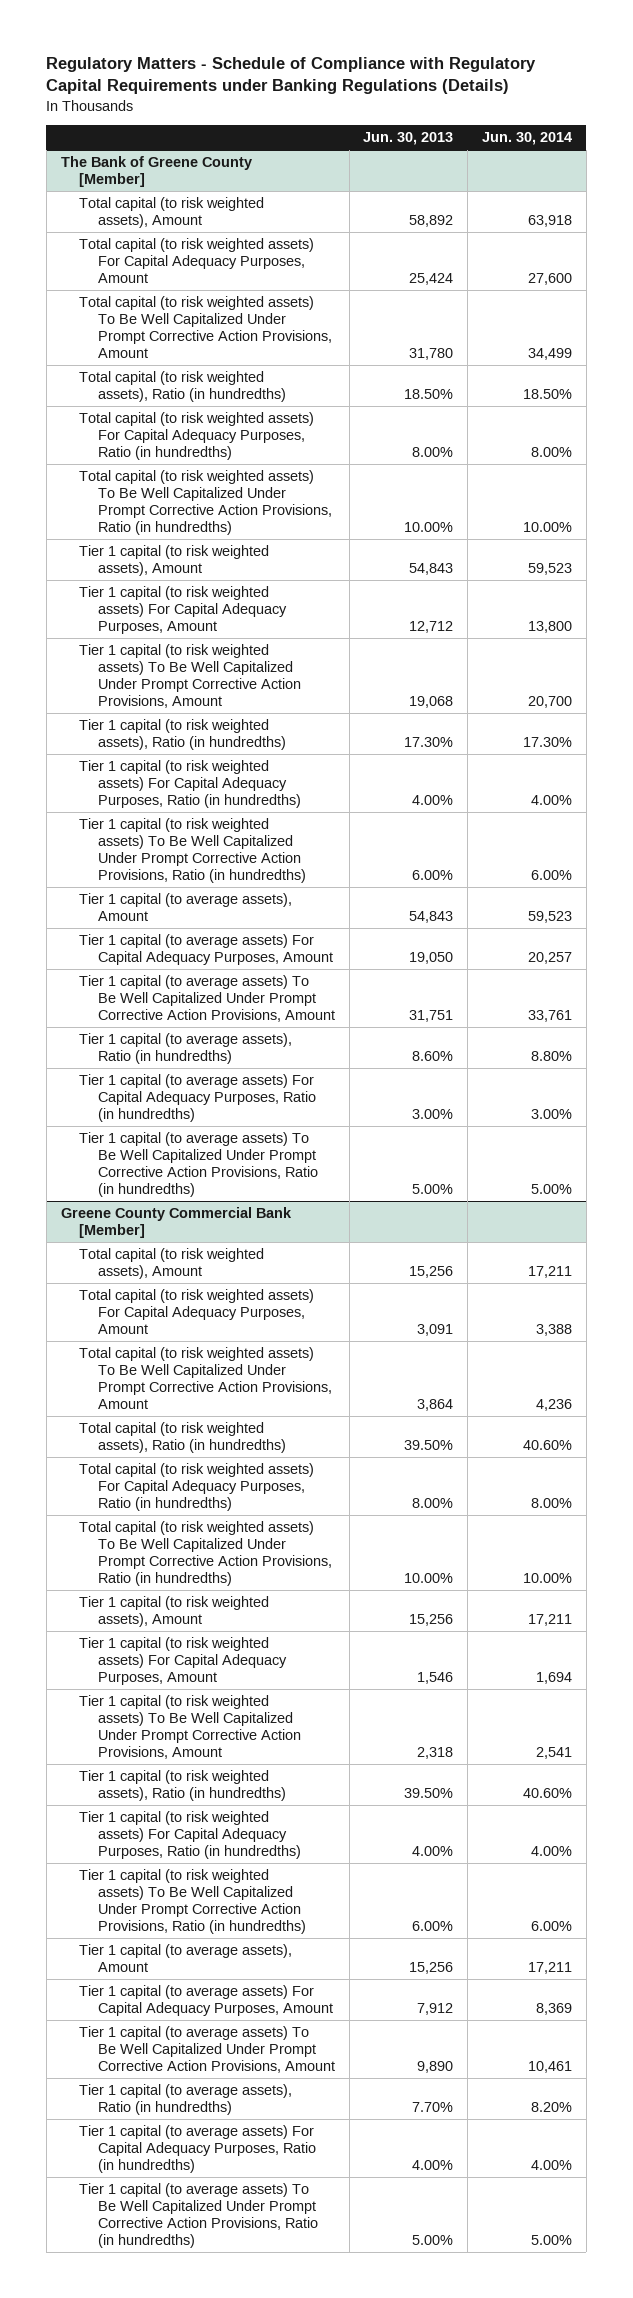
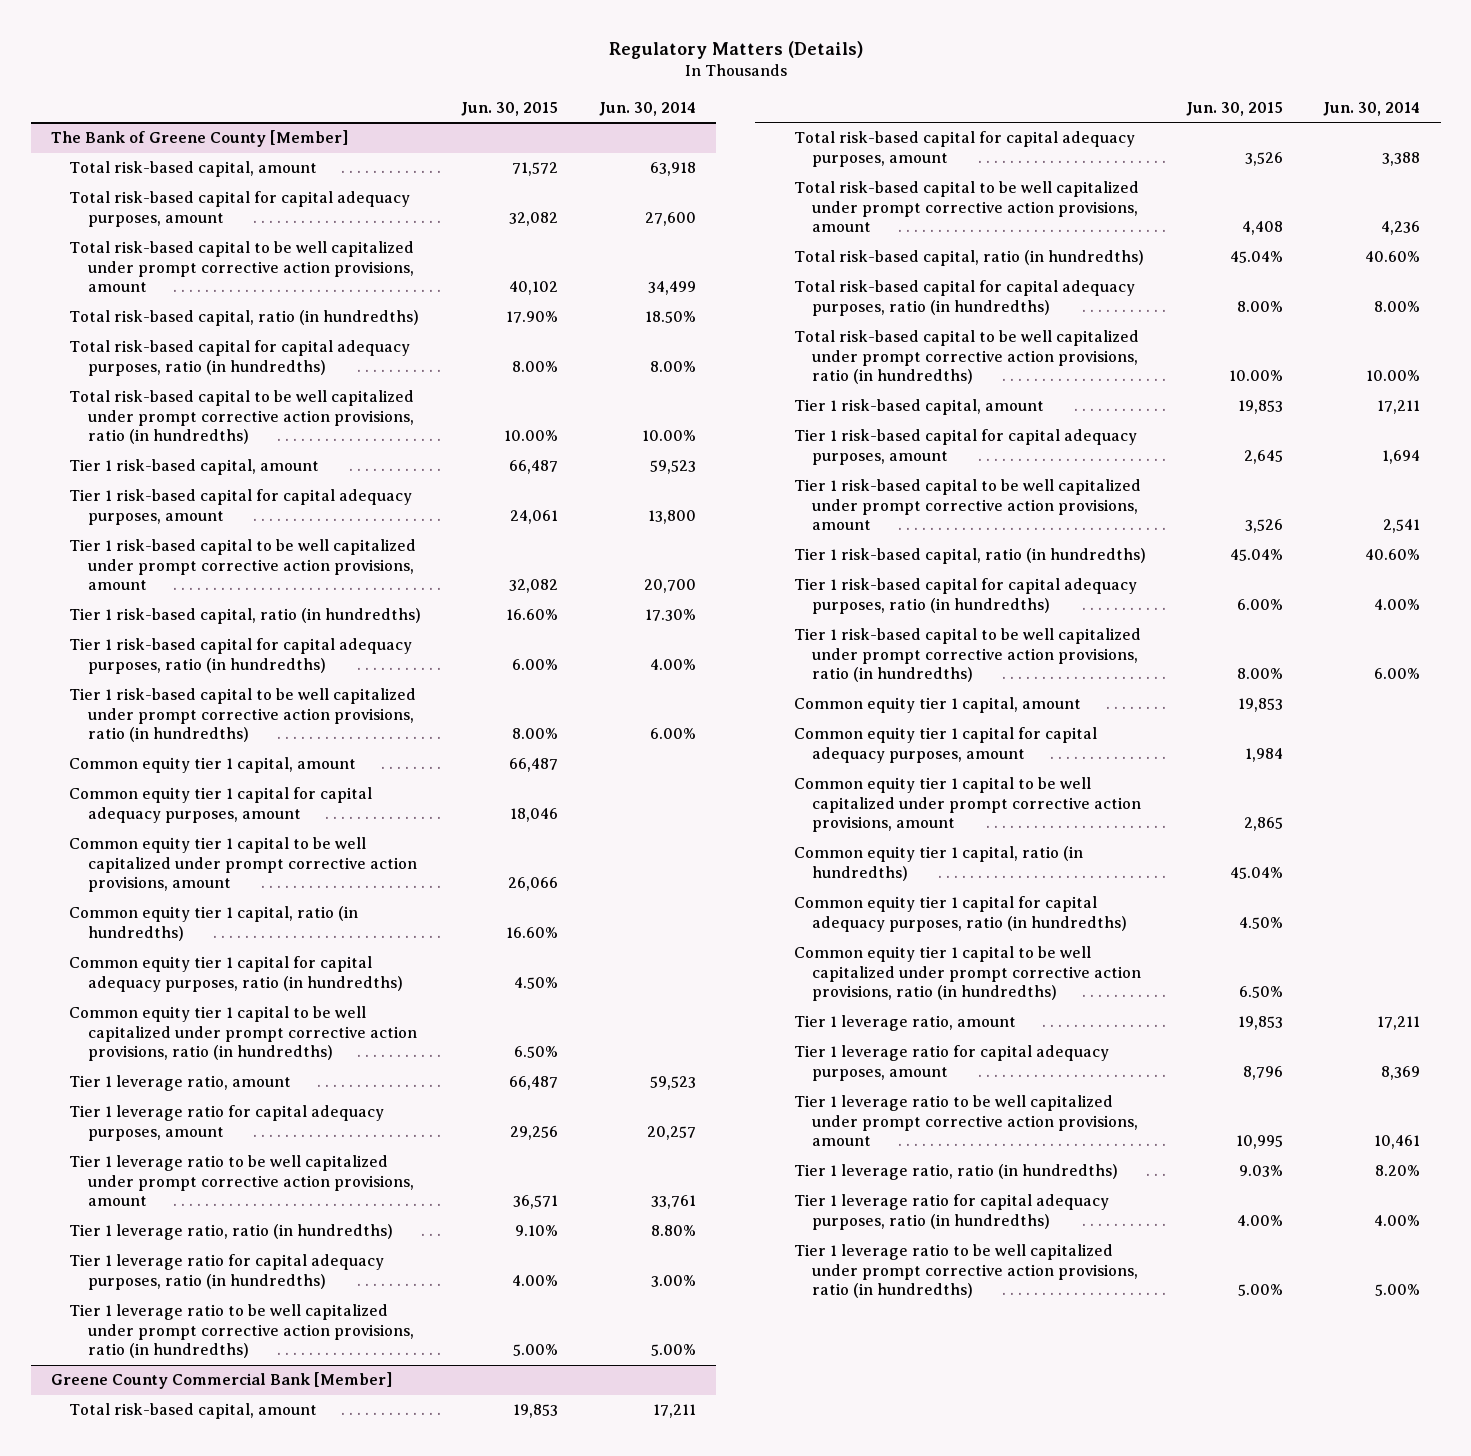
- Regulatory Matters - Schedule of Compliance with Regulatory Capital Requirements under Banking Regulations (Details)
+ Regulatory Matters (Details)
- | Jun. 30, 2013 | Jun. 30, 2014
+ | Jun. 30, 2015 | Jun. 30, 2014
@ The Bank of Greene County [Member]
- Total capital (to risk weighted assets), Amount | 58,892 | 63,918
- Total capital (to risk weighted assets) For Capital Adequacy Purposes, Amount | 25,424 | 27,600
- Total capital (to risk weighted assets) To Be Well Capitalized Under Prompt Corrective Action Provisions, Amount | 31,780 | 34,499
- Total capital (to risk weighted assets), Ratio (in hundredths) | 18.50% | 18.50%
- Total capital (to risk weighted assets) For Capital Adequacy Purposes, Ratio (in hundredths) | 8.00% | 8.00%
- Total capital (to risk weighted assets) To Be Well Capitalized Under Prompt Corrective Action Provisions, Ratio (in hundredths) | 10.00% | 10.00%
- Tier 1 capital (to risk weighted assets), Amount | 54,843 | 59,523
- Tier 1 capital (to risk weighted assets) For Capital Adequacy Purposes, Amount | 12,712 | 13,800
- Tier 1 capital (to risk weighted assets) To Be Well Capitalized Under Prompt Corrective Action Provisions, Amount | 19,068 | 20,700
- Tier 1 capital (to risk weighted assets), Ratio (in hundredths) | 17.30% | 17.30%
- Tier 1 capital (to risk weighted assets) For Capital Adequacy Purposes, Ratio (in hundredths) | 4.00% | 4.00%
- Tier 1 capital (to risk weighted assets) To Be Well Capitalized Under Prompt Corrective Action Provisions, Ratio (in hundredths) | 6.00% | 6.00%
- Tier 1 capital (to average assets), Amount | 54,843 | 59,523
- Tier 1 capital (to average assets) For Capital Adequacy Purposes, Amount | 19,050 | 20,257
- Tier 1 capital (to average assets) To Be Well Capitalized Under Prompt Corrective Action Provisions, Amount | 31,751 | 33,761
- Tier 1 capital (to average assets), Ratio (in hundredths) | 8.60% | 8.80%
- Tier 1 capital (to average assets) For Capital Adequacy Purposes, Ratio (in hundredths) | 3.00% | 3.00%
- Tier 1 capital (to average assets) To Be Well Capitalized Under Prompt Corrective Action Provisions, Ratio (in hundredths) | 5.00% | 5.00%
+ Total risk-based capital, amount | 71,572 | 63,918
+ Total risk-based capital for capital adequacy purposes, amount | 32,082 | 27,600
+ Total risk-based capital to be well capitalized under prompt corrective action provisions, amount | 40,102 | 34,499
+ Total risk-based capital, ratio (in hundredths) | 17.90% | 18.50%
+ Total risk-based capital for capital adequacy purposes, ratio (in hundredths) | 8.00% | 8.00%
+ Total risk-based capital to be well capitalized under prompt corrective action provisions, ratio (in hundredths) | 10.00% | 10.00%
+ Tier 1 risk-based capital, amount | 66,487 | 59,523
+ Tier 1 risk-based capital for capital adequacy purposes, amount | 24,061 | 13,800
+ Tier 1 risk-based capital to be well capitalized under prompt corrective action provisions, amount | 32,082 | 20,700
+ Tier 1 risk-based capital, ratio (in hundredths) | 16.60% | 17.30%
+ Tier 1 risk-based capital for capital adequacy purposes, ratio (in hundredths) | 6.00% | 4.00%
+ Tier 1 risk-based capital to be well capitalized under prompt corrective action provisions, ratio (in hundredths) | 8.00% | 6.00%
+ Common equity tier 1 capital, amount | 66,487 |
+ Common equity tier 1 capital for capital adequacy purposes, amount | 18,046 |
+ Common equity tier 1 capital to be well capitalized under prompt corrective action provisions, amount | 26,066 |
+ Common equity tier 1 capital, ratio (in hundredths) | 16.60% |
+ Common equity tier 1 capital for capital adequacy purposes, ratio (in hundredths) | 4.50% |
+ Common equity tier 1 capital to be well capitalized under prompt corrective action provisions, ratio (in hundredths) | 6.50% |
+ Tier 1 leverage ratio, amount | 66,487 | 59,523
+ Tier 1 leverage ratio for capital adequacy purposes, amount | 29,256 | 20,257
+ Tier 1 leverage ratio to be well capitalized under prompt corrective action provisions, amount | 36,571 | 33,761
+ Tier 1 leverage ratio, ratio (in hundredths) | 9.10% | 8.80%
+ Tier 1 leverage ratio for capital adequacy purposes, ratio (in hundredths) | 4.00% | 3.00%
+ Tier 1 leverage ratio to be well capitalized under prompt corrective action provisions, ratio (in hundredths) | 5.00% | 5.00%
@ Greene County Commercial Bank [Member]
- Total capital (to risk weighted assets), Amount | 15,256 | 17,211
- Total capital (to risk weighted assets) For Capital Adequacy Purposes, Amount | 3,091 | 3,388
- Total capital (to risk weighted assets) To Be Well Capitalized Under Prompt Corrective Action Provisions, Amount | 3,864 | 4,236
- Total capital (to risk weighted assets), Ratio (in hundredths) | 39.50% | 40.60%
- Total capital (to risk weighted assets) For Capital Adequacy Purposes, Ratio (in hundredths) | 8.00% | 8.00%
- Total capital (to risk weighted assets) To Be Well Capitalized Under Prompt Corrective Action Provisions, Ratio (in hundredths) | 10.00% | 10.00%
- Tier 1 capital (to risk weighted assets), Amount | 15,256 | 17,211
- Tier 1 capital (to risk weighted assets) For Capital Adequacy Purposes, Amount | 1,546 | 1,694
- Tier 1 capital (to risk weighted assets) To Be Well Capitalized Under Prompt Corrective Action Provisions, Amount | 2,318 | 2,541
- Tier 1 capital (to risk weighted assets), Ratio (in hundredths) | 39.50% | 40.60%
- Tier 1 capital (to risk weighted assets) For Capital Adequacy Purposes, Ratio (in hundredths) | 4.00% | 4.00%
- Tier 1 capital (to risk weighted assets) To Be Well Capitalized Under Prompt Corrective Action Provisions, Ratio (in hundredths) | 6.00% | 6.00%
- Tier 1 capital (to average assets), Amount | 15,256 | 17,211
- Tier 1 capital (to average assets) For Capital Adequacy Purposes, Amount | 7,912 | 8,369
- Tier 1 capital (to average assets) To Be Well Capitalized Under Prompt Corrective Action Provisions, Amount | 9,890 | 10,461
- Tier 1 capital (to average assets), Ratio (in hundredths) | 7.70% | 8.20%
- Tier 1 capital (to average assets) For Capital Adequacy Purposes, Ratio (in hundredths) | 4.00% | 4.00%
- Tier 1 capital (to average assets) To Be Well Capitalized Under Prompt Corrective Action Provisions, Ratio (in hundredths) | 5.00% | 5.00%
+ Total risk-based capital, amount | 19,853 | 17,211
+ Total risk-based capital for capital adequacy purposes, amount | 3,526 | 3,388
+ Total risk-based capital to be well capitalized under prompt corrective action provisions, amount | 4,408 | 4,236
+ Total risk-based capital, ratio (in hundredths) | 45.04% | 40.60%
+ Total risk-based capital for capital adequacy purposes, ratio (in hundredths) | 8.00% | 8.00%
+ Total risk-based capital to be well capitalized under prompt corrective action provisions, ratio (in hundredths) | 10.00% | 10.00%
+ Tier 1 risk-based capital, amount | 19,853 | 17,211
+ Tier 1 risk-based capital for capital adequacy purposes, amount | 2,645 | 1,694
+ Tier 1 risk-based capital to be well capitalized under prompt corrective action provisions, amount | 3,526 | 2,541
+ Tier 1 risk-based capital, ratio (in hundredths) | 45.04% | 40.60%
+ Tier 1 risk-based capital for capital adequacy purposes, ratio (in hundredths) | 6.00% | 4.00%
+ Tier 1 risk-based capital to be well capitalized under prompt corrective action provisions, ratio (in hundredths) | 8.00% | 6.00%
+ Common equity tier 1 capital, amount | 19,853 |
+ Common equity tier 1 capital for capital adequacy purposes, amount | 1,984 |
+ Common equity tier 1 capital to be well capitalized under prompt corrective action provisions, amount | 2,865 |
+ Common equity tier 1 capital, ratio (in hundredths) | 45.04% |
+ Common equity tier 1 capital for capital adequacy purposes, ratio (in hundredths) | 4.50% |
+ Common equity tier 1 capital to be well capitalized under prompt corrective action provisions, ratio (in hundredths) | 6.50% |
+ Tier 1 leverage ratio, amount | 19,853 | 17,211
+ Tier 1 leverage ratio for capital adequacy purposes, amount | 8,796 | 8,369
+ Tier 1 leverage ratio to be well capitalized under prompt corrective action provisions, amount | 10,995 | 10,461
+ Tier 1 leverage ratio, ratio (in hundredths) | 9.03% | 8.20%
+ Tier 1 leverage ratio for capital adequacy purposes, ratio (in hundredths) | 4.00% | 4.00%
+ Tier 1 leverage ratio to be well capitalized under prompt corrective action provisions, ratio (in hundredths) | 5.00% | 5.00%

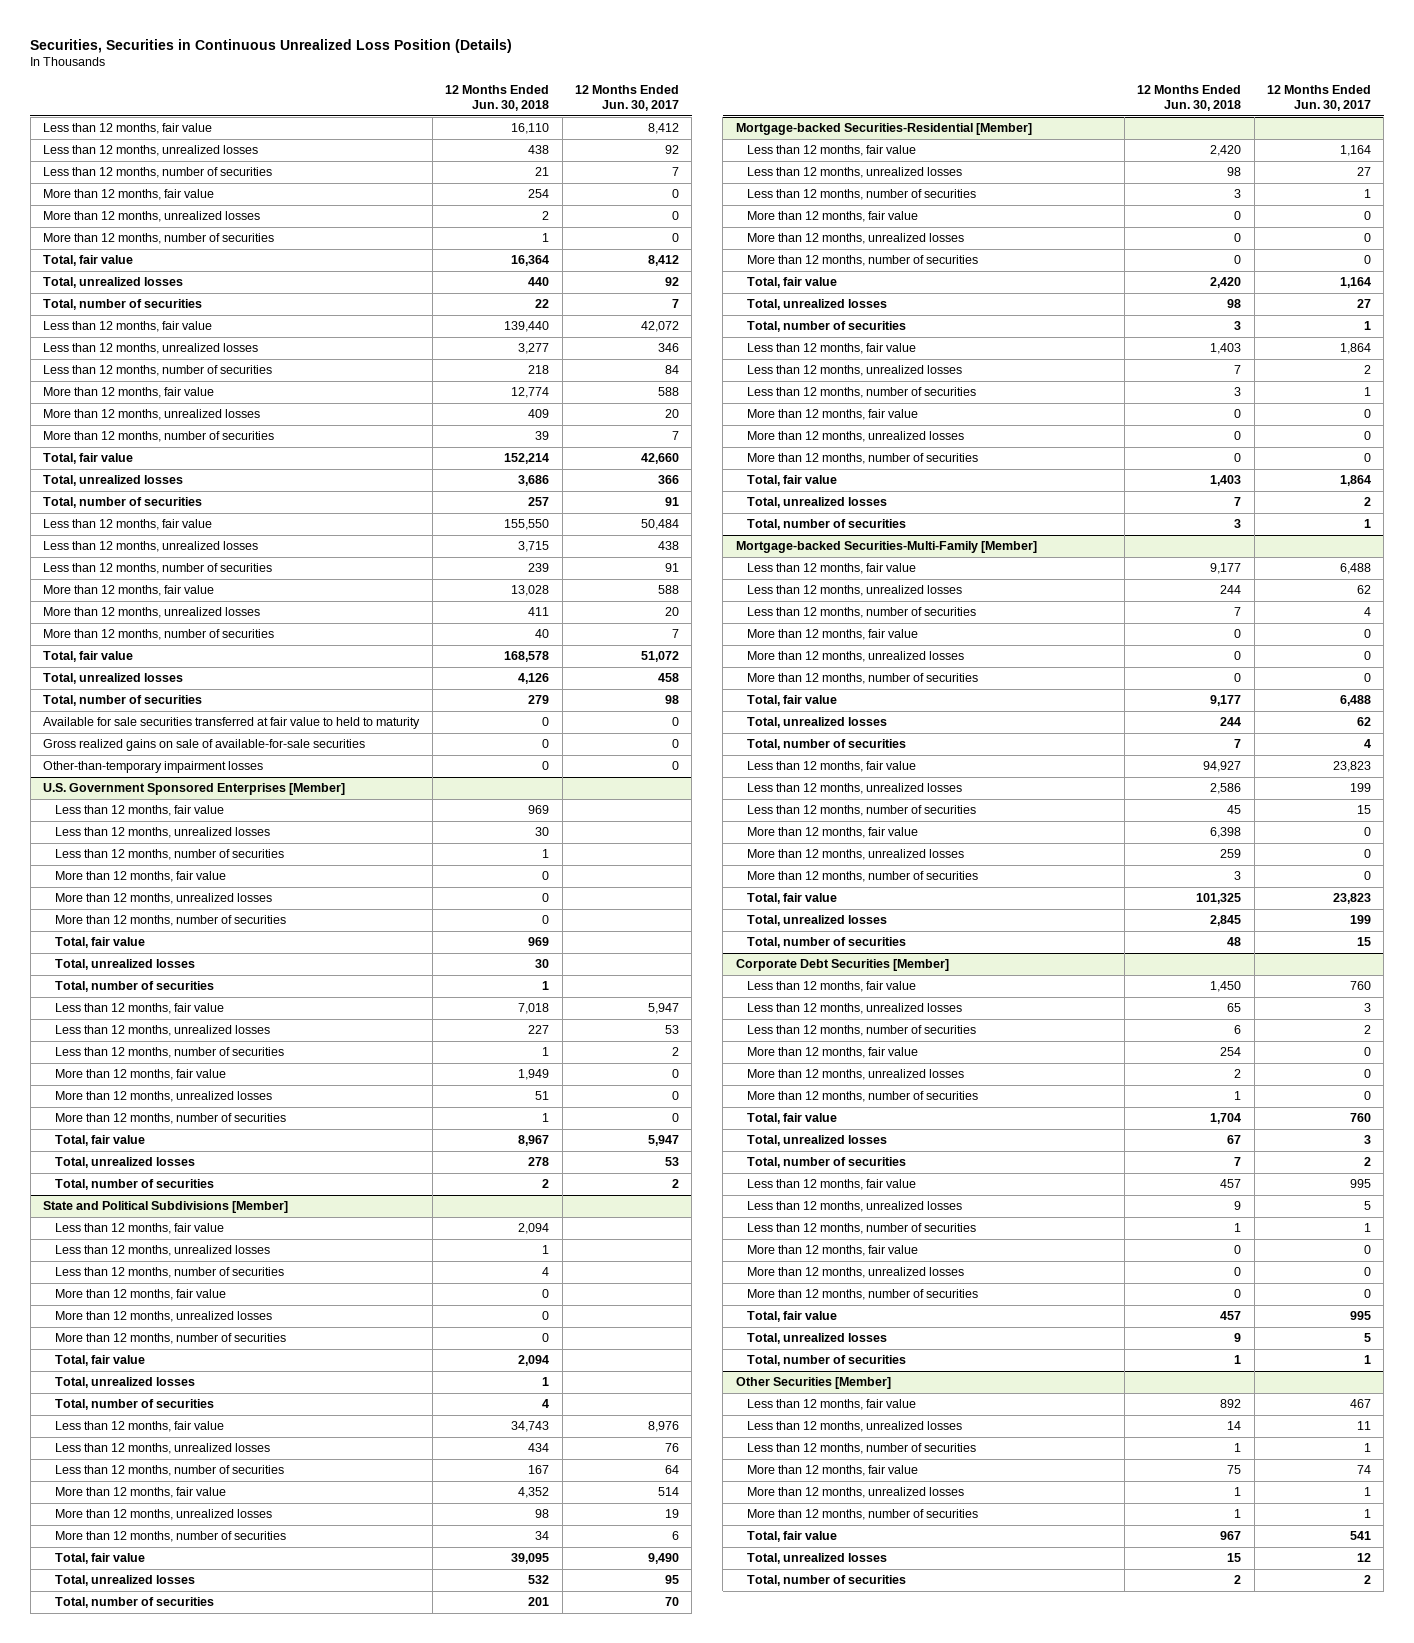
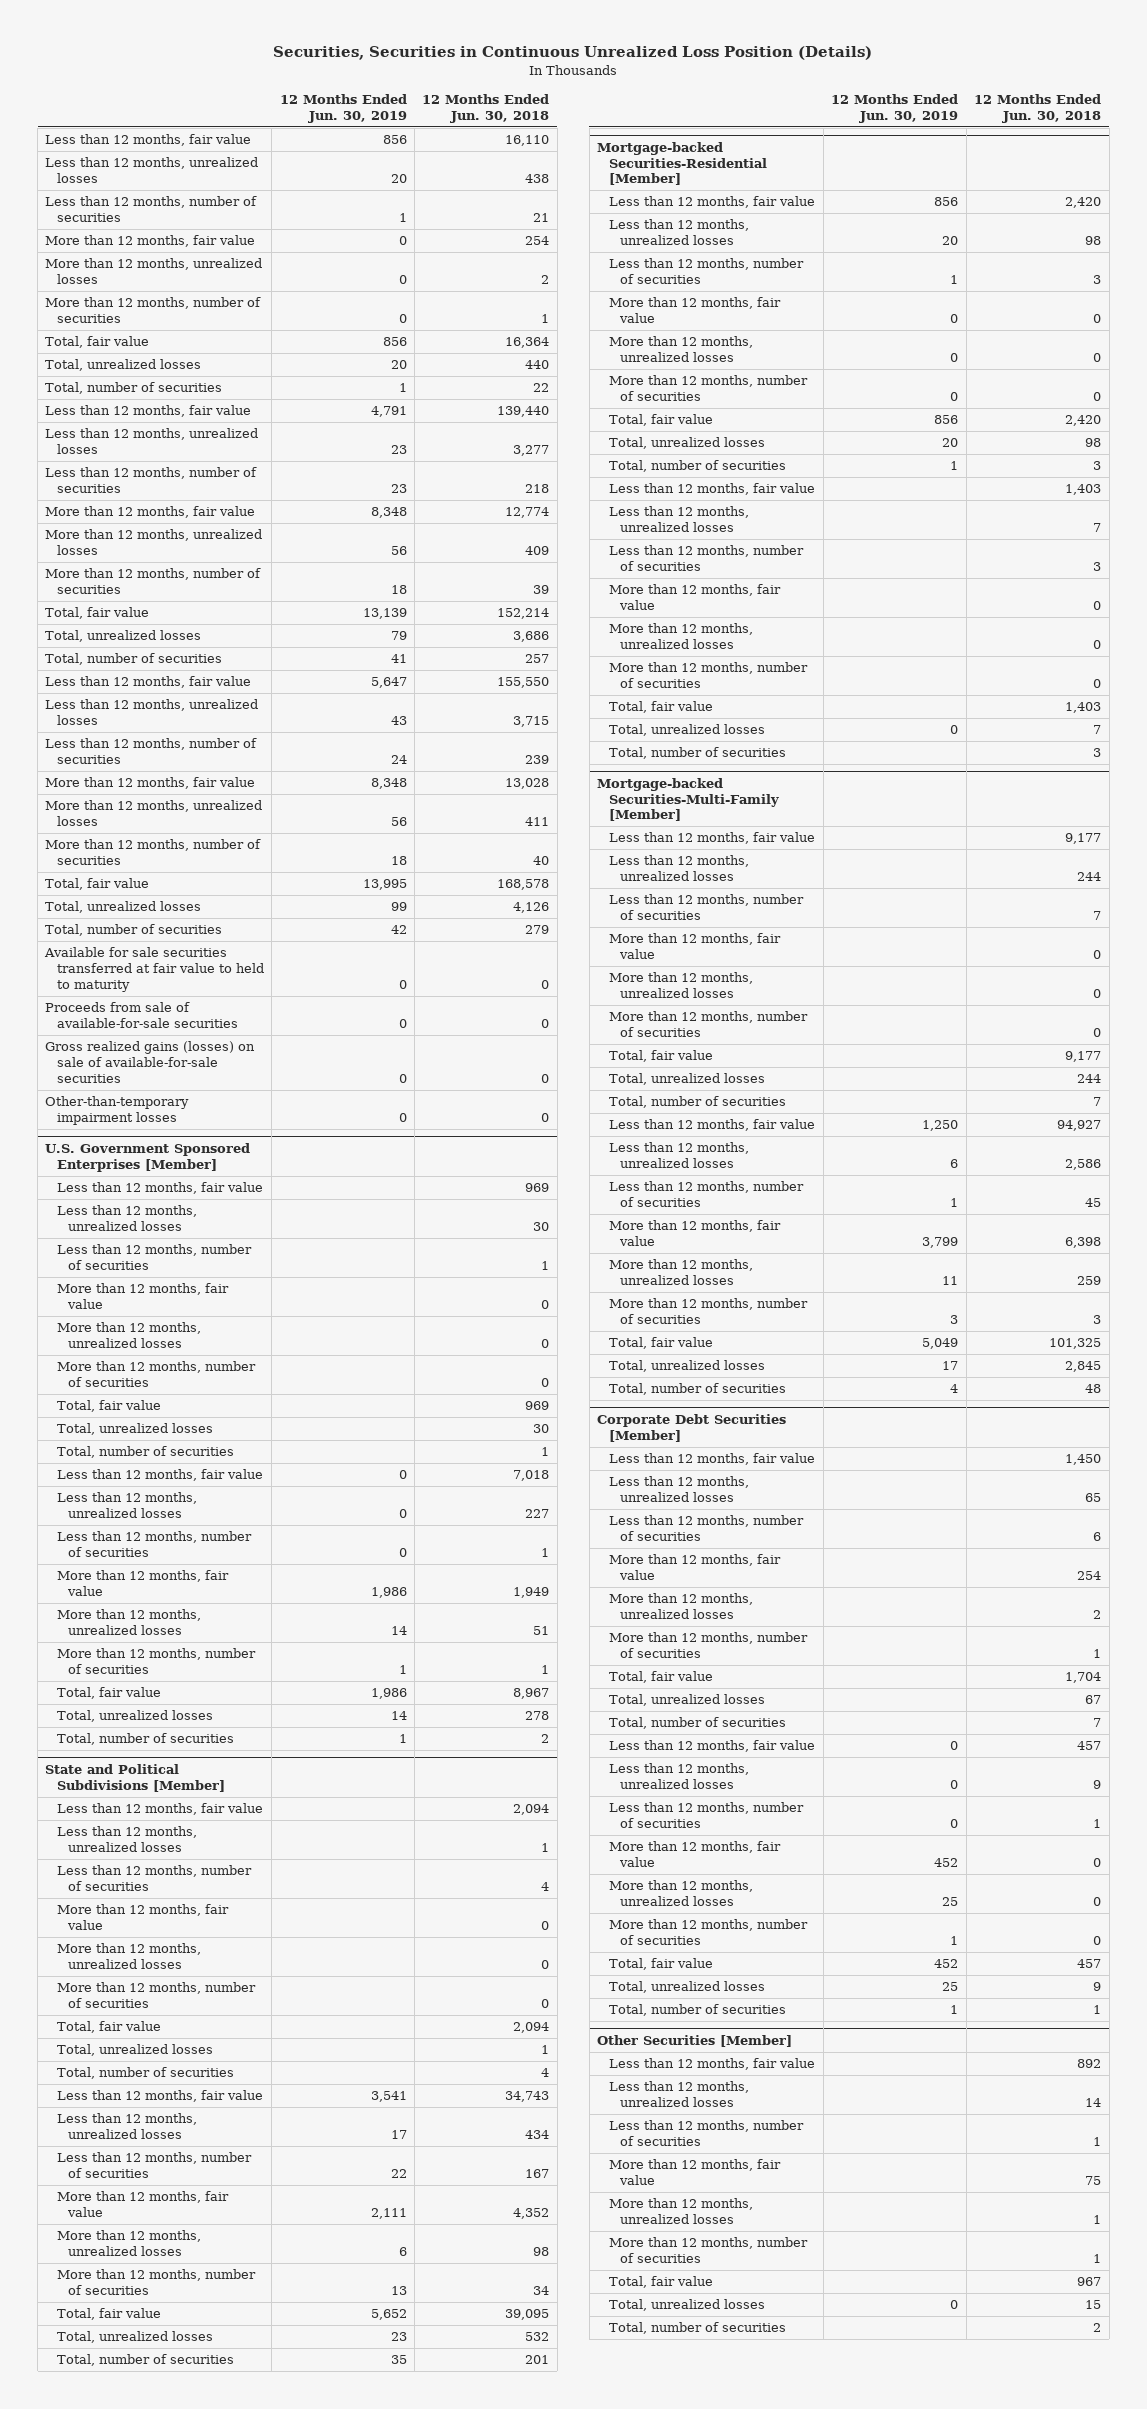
- | 12 Months Ended Jun. 30, 2018 | 12 Months Ended Jun. 30, 2017
+ | 12 Months Ended Jun. 30, 2019 | 12 Months Ended Jun. 30, 2018
- Gross realized gains on sale of available-for-sale securities | 0 | 0
+ Proceeds from sale of available-for-sale securities | 0 | 0
+ Gross realized gains (losses) on sale of available-for-sale securities | 0 | 0

